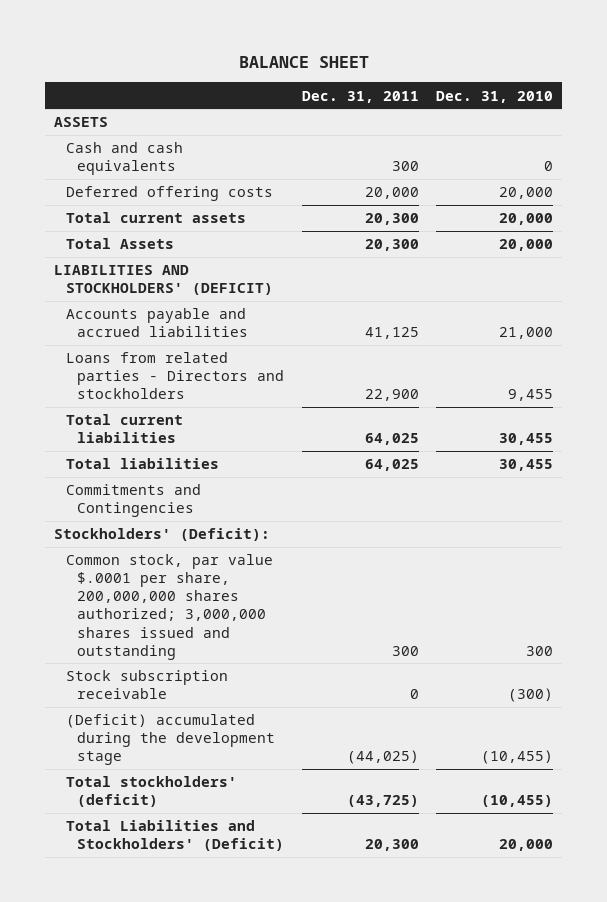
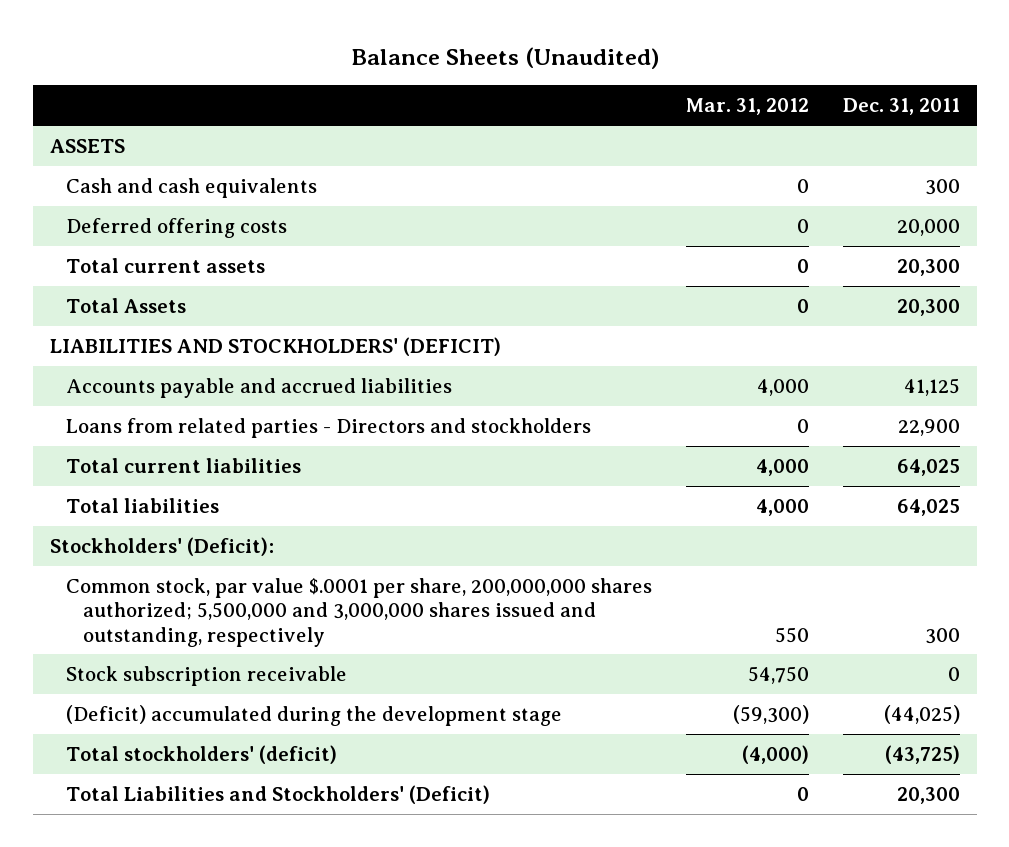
- BALANCE SHEET
+ Balance Sheets (Unaudited)
- | Dec. 31, 2011 | Dec. 31, 2010
+ | Mar. 31, 2012 | Dec. 31, 2011
- Commitments and Contingencies
- Common stock, par value $.0001 per share, 200,000,000 shares authorized; 3,000,000 shares issued and outstanding | 300 | 300
+ Common stock, par value $.0001 per share, 200,000,000 shares authorized; 5,500,000 and 3,000,000 shares issued and outstanding, respectively | 550 | 300

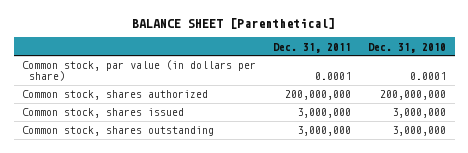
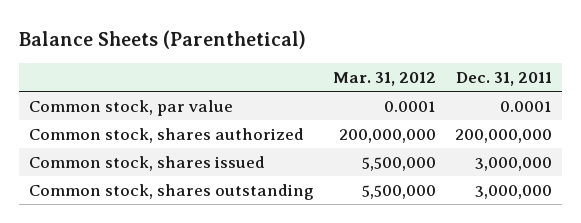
- BALANCE SHEET [Parenthetical]
+ Balance Sheets (Parenthetical)
- | Dec. 31, 2011 | Dec. 31, 2010
+ | Mar. 31, 2012 | Dec. 31, 2011
- Common stock, par value (in dollars per share) | 0.0001 | 0.0001
+ Common stock, par value | 0.0001 | 0.0001

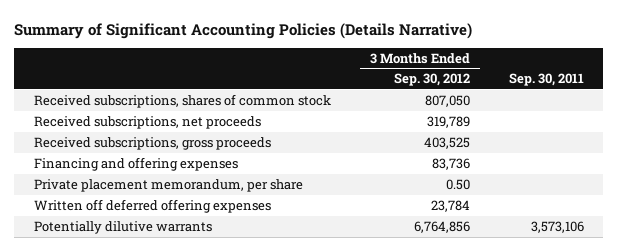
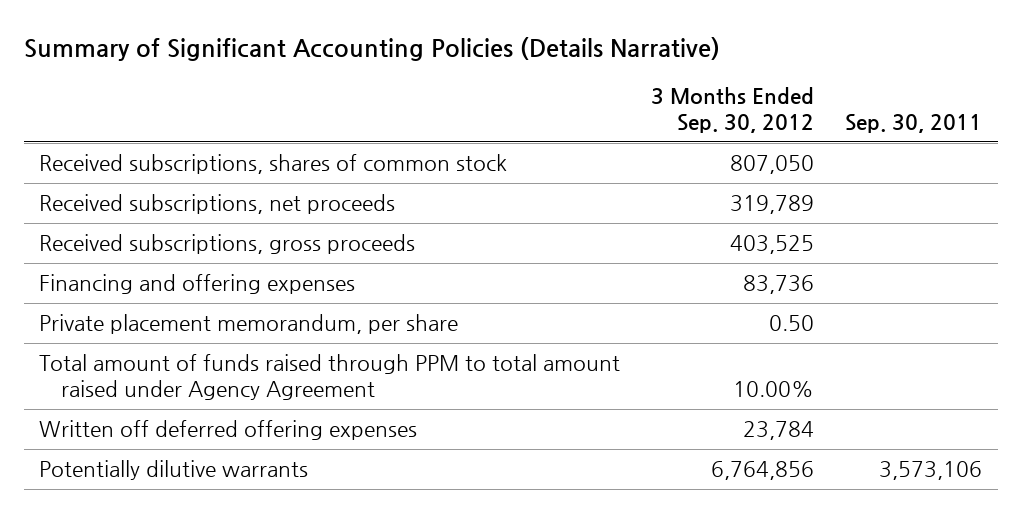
+ Total amount of funds raised through PPM to total amount raised under Agency Agreement | 10.00% |

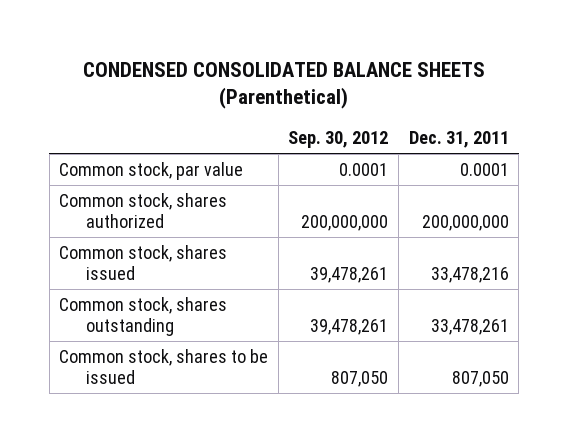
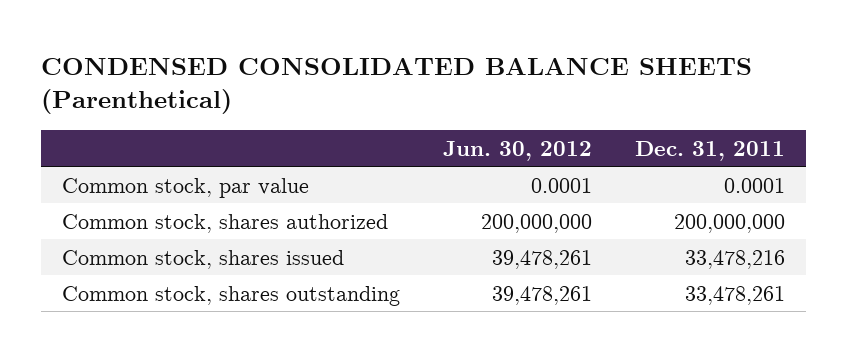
- | Sep. 30, 2012 | Dec. 31, 2011
+ | Jun. 30, 2012 | Dec. 31, 2011
- Common stock, shares to be issued | 807,050 | 807,050

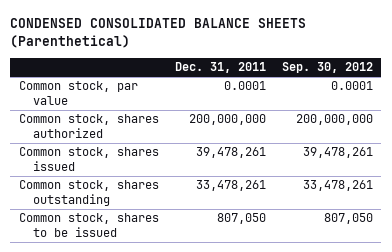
- | Jun. 30, 2012 | Dec. 31, 2011
+ | Dec. 31, 2011 | Sep. 30, 2012
- Common stock, shares issued | 39,478,261 | 33,478,216
+ Common stock, shares issued | 39,478,261 | 39,478,261
+ Common stock, shares to be issued | 807,050 | 807,050

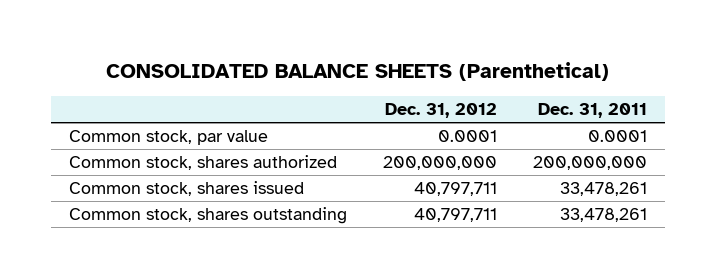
- CONDENSED CONSOLIDATED BALANCE SHEETS (Parenthetical)
+ CONSOLIDATED BALANCE SHEETS (Parenthetical)
- | Dec. 31, 2011 | Sep. 30, 2012
+ | Dec. 31, 2012 | Dec. 31, 2011
- Common stock, shares issued | 39,478,261 | 39,478,261
+ Common stock, shares issued | 40,797,711 | 33,478,261
- Common stock, shares to be issued | 807,050 | 807,050

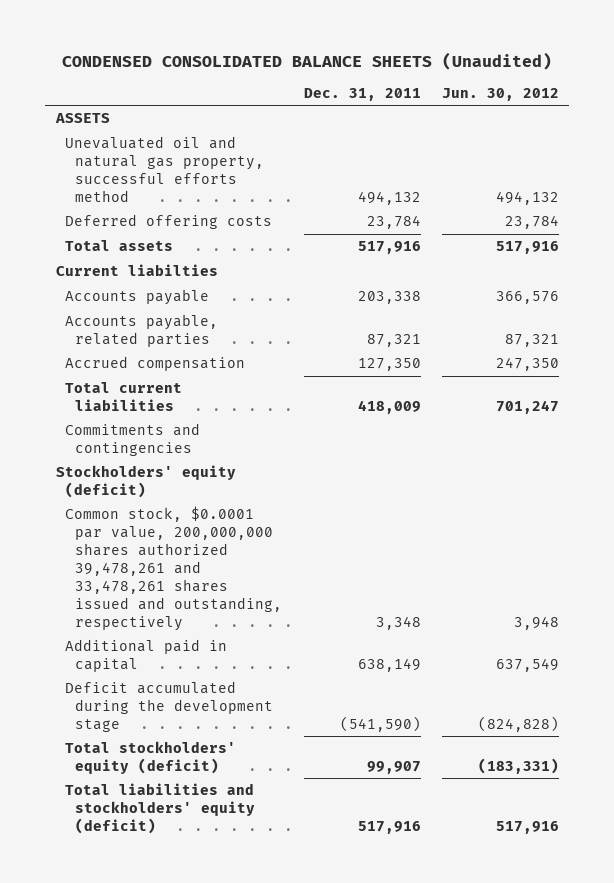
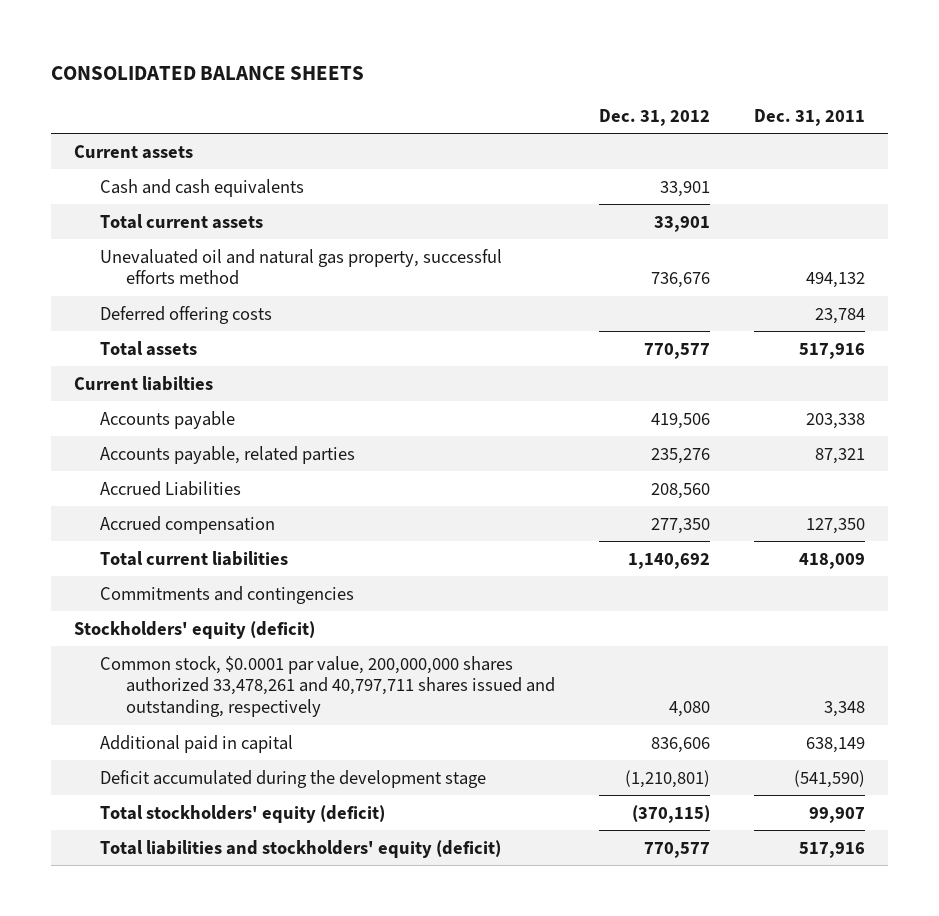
- CONDENSED CONSOLIDATED BALANCE SHEETS (Unaudited)
+ CONSOLIDATED BALANCE SHEETS
- | Dec. 31, 2011 | Jun. 30, 2012
+ | Dec. 31, 2012 | Dec. 31, 2011
- ASSETS
+ Current assets
+ Cash and cash equivalents | 33,901 |
+ Total current assets | 33,901 |
+ Accrued Liabilities | 208,560 |
- Common stock, $0.0001 par value, 200,000,000 shares authorized 39,478,261 and 33,478,261 shares issued and outstanding, respectively | 3,348 | 3,948
+ Common stock, $0.0001 par value, 200,000,000 shares authorized 33,478,261 and 40,797,711 shares issued and outstanding, respectively | 4,080 | 3,348

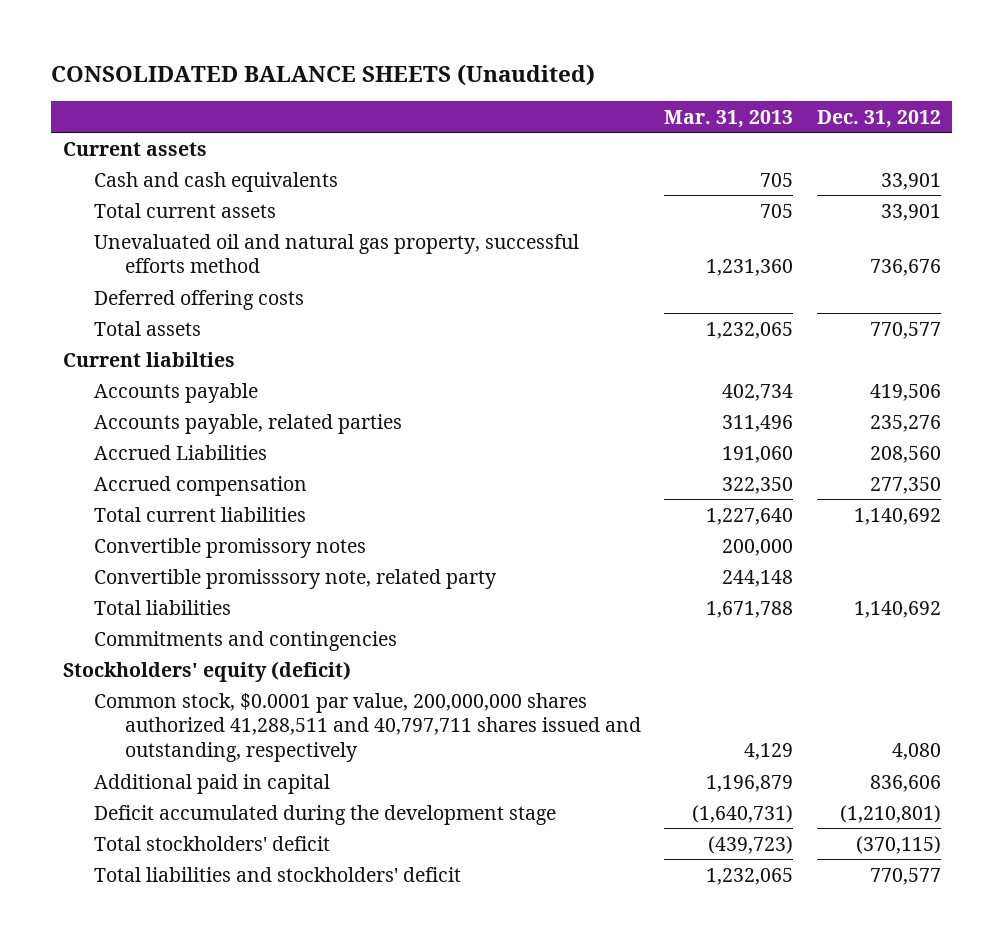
- CONSOLIDATED BALANCE SHEETS
+ CONSOLIDATED BALANCE SHEETS (Unaudited)
- | Dec. 31, 2012 | Dec. 31, 2011
+ | Mar. 31, 2013 | Dec. 31, 2012
+ Convertible promissory notes | 200,000 |
+ Convertible promisssory note, related party | 244,148 |
+ Total liabilities | 1,671,788 | 1,140,692
- Common stock, $0.0001 par value, 200,000,000 shares authorized 33,478,261 and 40,797,711 shares issued and outstanding, respectively | 4,080 | 3,348
+ Common stock, $0.0001 par value, 200,000,000 shares authorized 41,288,511 and 40,797,711 shares issued and outstanding, respectively | 4,129 | 4,080
- Total stockholders' equity (deficit) | (370,115) | 99,907
- Total liabilities and stockholders' equity (deficit) | 770,577 | 517,916
+ Total stockholders' deficit | (439,723) | (370,115)
+ Total liabilities and stockholders' deficit | 1,232,065 | 770,577

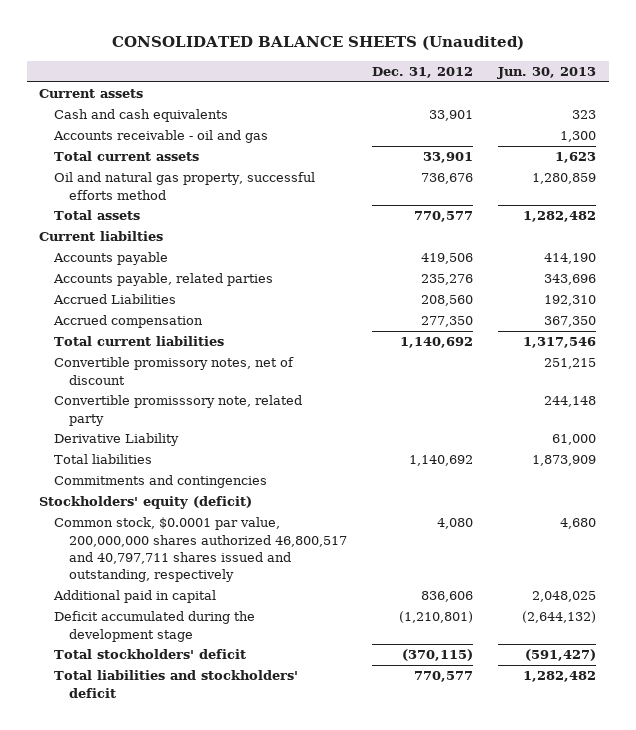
- | Mar. 31, 2013 | Dec. 31, 2012
+ | Dec. 31, 2012 | Jun. 30, 2013
+ Accounts receivable - oil and gas | | 1,300
- Unevaluated oil and natural gas property, successful efforts method | 1,231,360 | 736,676
- Deferred offering costs
+ Oil and natural gas property, successful efforts method | 736,676 | 1,280,859
- Convertible promissory notes | 200,000 |
+ Convertible promissory notes, net of discount | | 251,215
+ Derivative Liability | | 61,000
- Common stock, $0.0001 par value, 200,000,000 shares authorized 41,288,511 and 40,797,711 shares issued and outstanding, respectively | 4,129 | 4,080
+ Common stock, $0.0001 par value, 200,000,000 shares authorized 46,800,517 and 40,797,711 shares issued and outstanding, respectively | 4,080 | 4,680

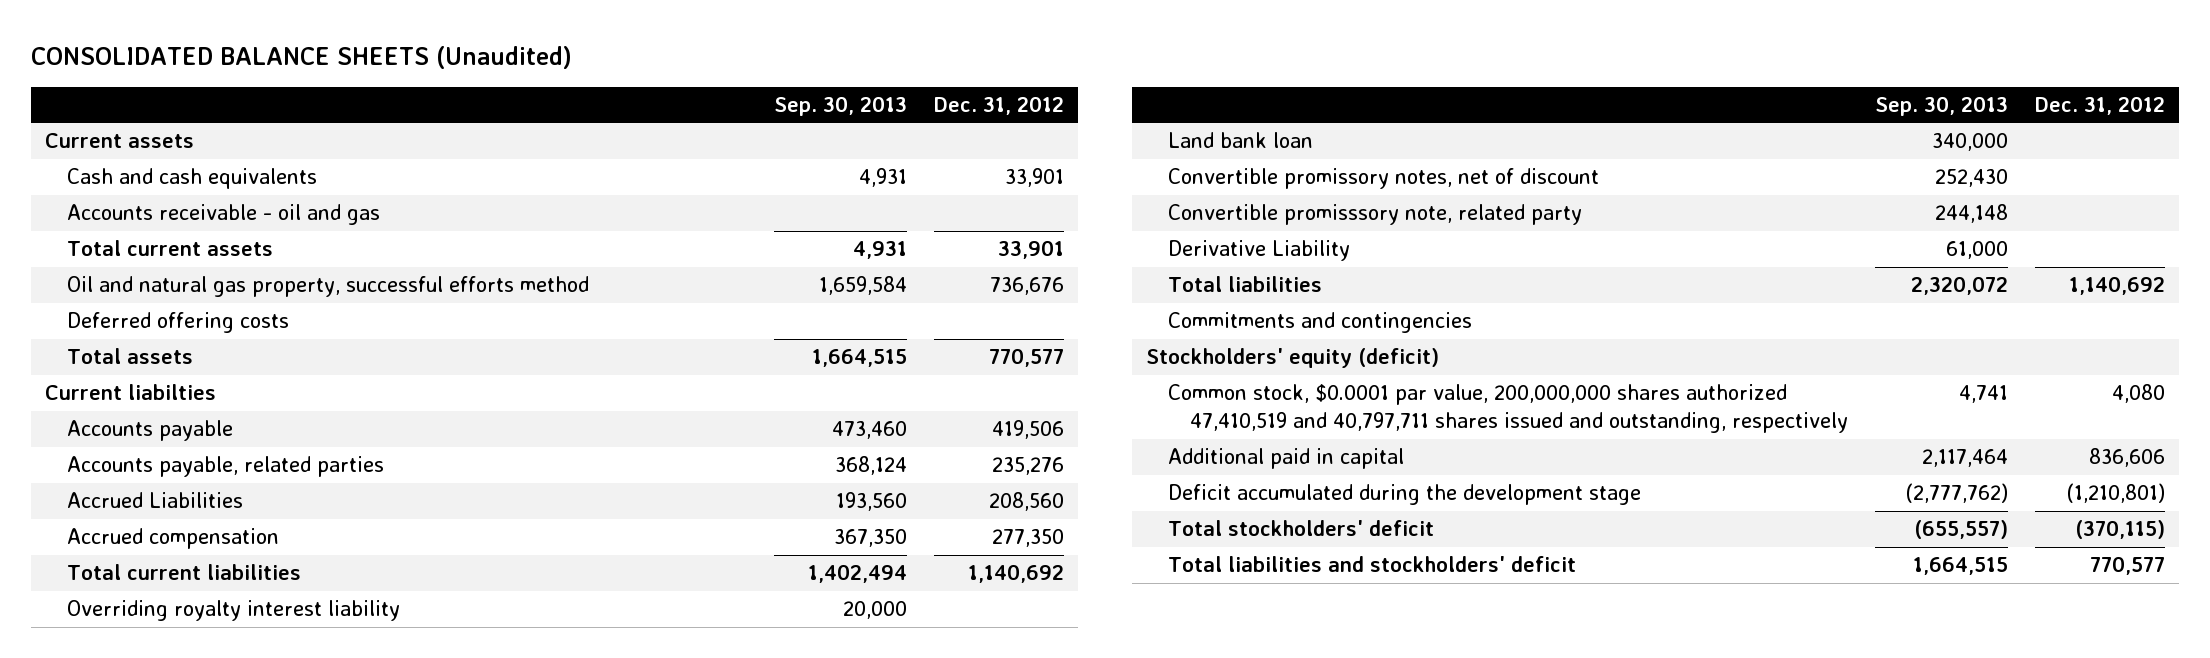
- | Dec. 31, 2012 | Jun. 30, 2013
+ | Sep. 30, 2013 | Dec. 31, 2012
+ Deferred offering costs
+ Overriding royalty interest liability | 20,000 |
+ Land bank loan | 340,000 |
- Common stock, $0.0001 par value, 200,000,000 shares authorized 46,800,517 and 40,797,711 shares issued and outstanding, respectively | 4,080 | 4,680
+ Common stock, $0.0001 par value, 200,000,000 shares authorized 47,410,519 and 40,797,711 shares issued and outstanding, respectively | 4,741 | 4,080

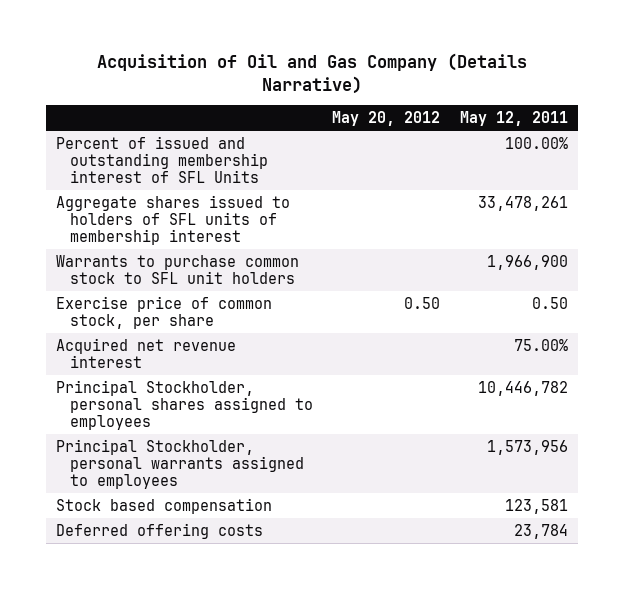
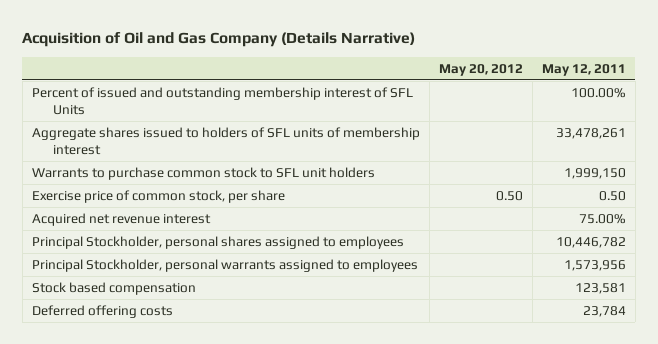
- Warrants to purchase common stock to SFL unit holders | | 1,966,900
+ Warrants to purchase common stock to SFL unit holders | | 1,999,150

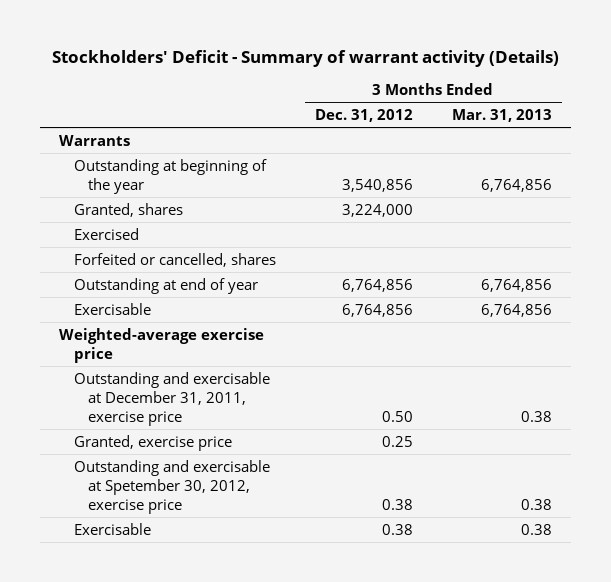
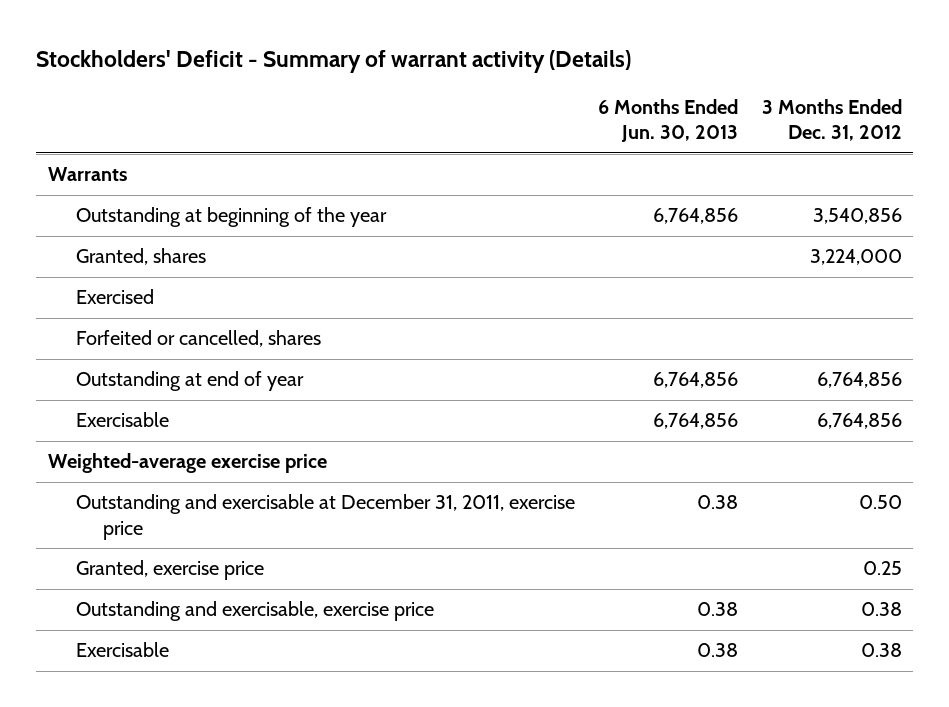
- | 3 Months Ended Dec. 31, 2012 | 3 Months Ended Mar. 31, 2013
+ | 6 Months Ended Jun. 30, 2013 | 3 Months Ended Dec. 31, 2012
- Outstanding and exercisable at Spetember 30, 2012, exercise price | 0.38 | 0.38
+ Outstanding and exercisable, exercise price | 0.38 | 0.38

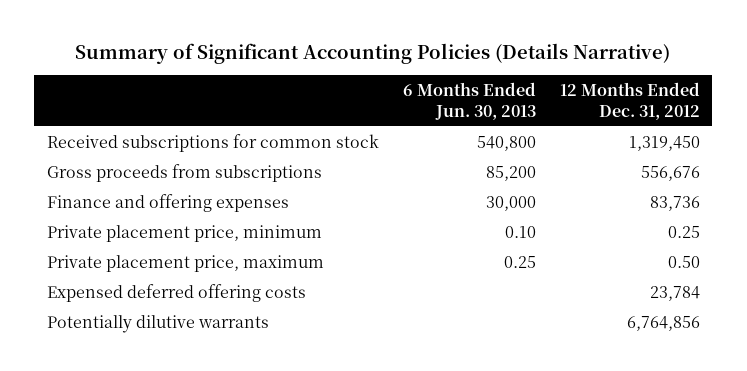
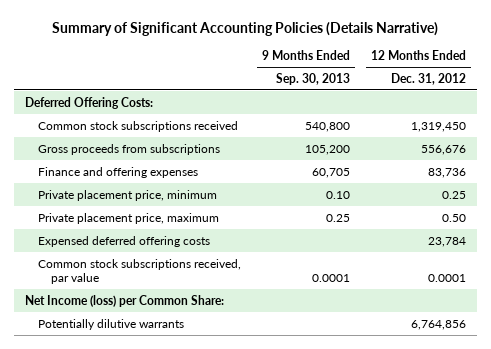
- | 6 Months Ended Jun. 30, 2013 | 12 Months Ended Dec. 31, 2012
+ | 9 Months Ended Sep. 30, 2013 | 12 Months Ended Dec. 31, 2012
- Received subscriptions for common stock | 540,800 | 1,319,450
+ Deferred Offering Costs:
+ Common stock subscriptions received | 540,800 | 1,319,450
+ Common stock subscriptions received, par value | 0.0001 | 0.0001
+ Net Income (loss) per Common Share:

